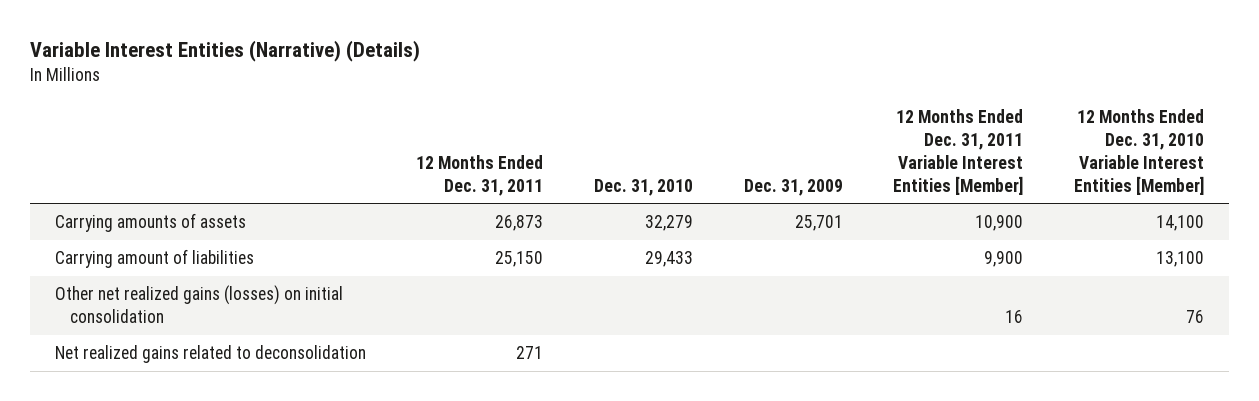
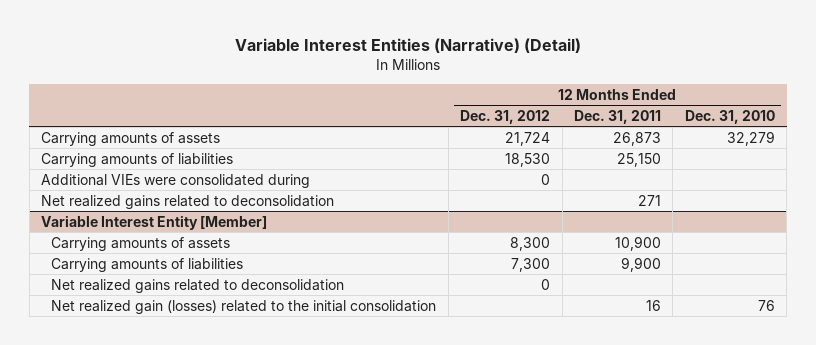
- Variable Interest Entities (Narrative) (Details)
+ Variable Interest Entities (Narrative) (Detail)
- | 12 Months Ended Dec. 31, 2011 | Dec. 31, 2010 | Dec. 31, 2009 | 12 Months Ended Dec. 31, 2011 Variable Interest Entities [Member] | 12 Months Ended Dec. 31, 2010 Variable Interest Entities [Member]
+ | 12 Months Ended Dec. 31, 2012 | 12 Months Ended Dec. 31, 2011 | 12 Months Ended Dec. 31, 2010
- Carrying amount of liabilities | 25,150 | 29,433 | | 9,900 | 13,100
- Other net realized gains (losses) on initial consolidation | | | | 16 | 76
+ Carrying amounts of liabilities | 18,530 | 25,150 |
+ Additional VIEs were consolidated during | 0 | |
+ Variable Interest Entity [Member]
+ Carrying amounts of assets | 8,300 | 10,900 |
+ Carrying amounts of liabilities | 7,300 | 9,900 |
+ Net realized gains related to deconsolidation | 0 | |
+ Net realized gain (losses) related to the initial consolidation | | 16 | 76

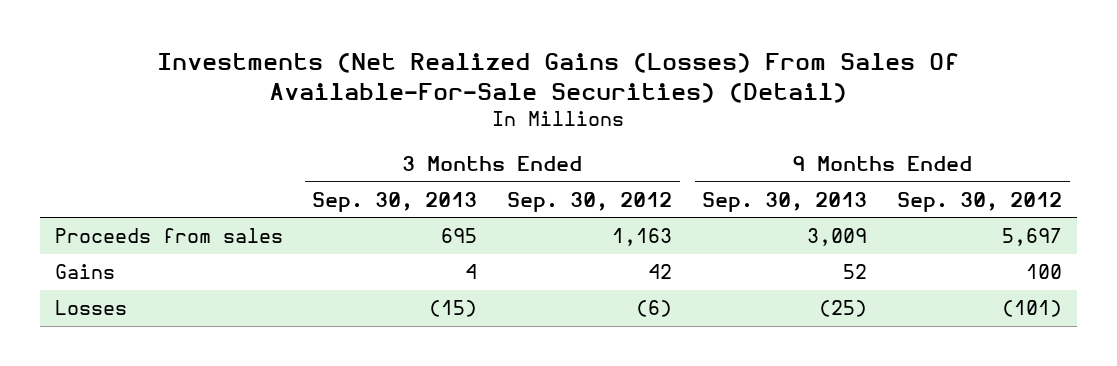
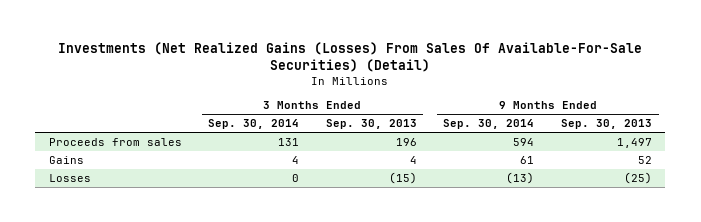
- | 3 Months Ended Sep. 30, 2013 | 3 Months Ended Sep. 30, 2012 | 9 Months Ended Sep. 30, 2013 | 9 Months Ended Sep. 30, 2012
+ | 3 Months Ended Sep. 30, 2014 | 3 Months Ended Sep. 30, 2013 | 9 Months Ended Sep. 30, 2014 | 9 Months Ended Sep. 30, 2013
- Proceeds from sales | 695 | 1,163 | 3,009 | 5,697
+ Proceeds from sales | 131 | 196 | 594 | 1,497

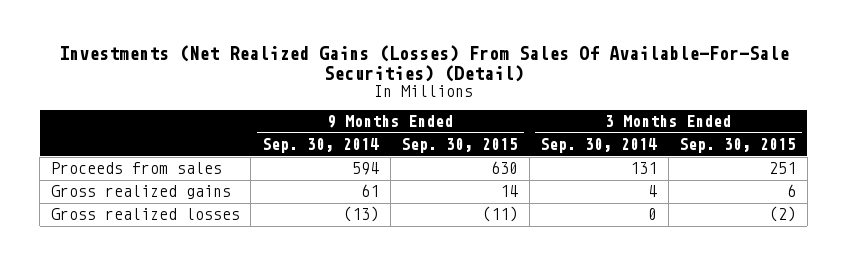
- | 3 Months Ended Sep. 30, 2014 | 3 Months Ended Sep. 30, 2013 | 9 Months Ended Sep. 30, 2014 | 9 Months Ended Sep. 30, 2013
+ | 9 Months Ended Sep. 30, 2014 | 9 Months Ended Sep. 30, 2015 | 3 Months Ended Sep. 30, 2014 | 3 Months Ended Sep. 30, 2015
- Gains | 4 | 4 | 61 | 52
- Losses | 0 | (15) | (13) | (25)
+ Gross realized gains | 61 | 14 | 4 | 6
+ Gross realized losses | (13) | (11) | 0 | (2)

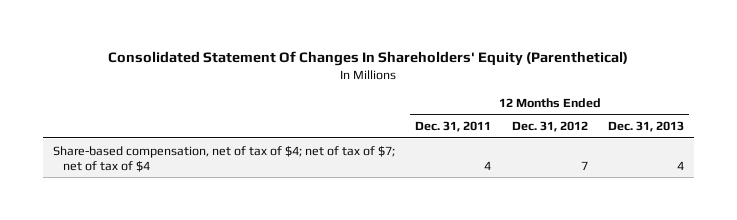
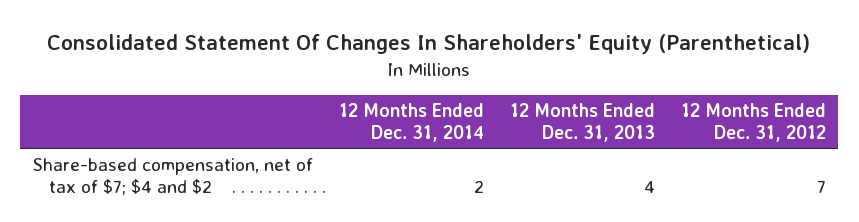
- | 12 Months Ended Dec. 31, 2011 | 12 Months Ended Dec. 31, 2012 | 12 Months Ended Dec. 31, 2013
+ | 12 Months Ended Dec. 31, 2014 | 12 Months Ended Dec. 31, 2013 | 12 Months Ended Dec. 31, 2012
- Share-based compensation, net of tax of $4; net of tax of $7; net of tax of $4 | 4 | 7 | 4
+ Share-based compensation, net of tax of $7; $4 and $2 | 2 | 4 | 7

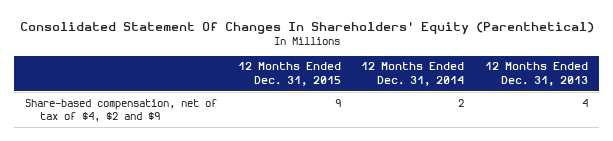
- | 12 Months Ended Dec. 31, 2014 | 12 Months Ended Dec. 31, 2013 | 12 Months Ended Dec. 31, 2012
+ | 12 Months Ended Dec. 31, 2015 | 12 Months Ended Dec. 31, 2014 | 12 Months Ended Dec. 31, 2013
- Share-based compensation, net of tax of $7; $4 and $2 | 2 | 4 | 7
+ Share-based compensation, net of tax of $4, $2 and $9 | 9 | 2 | 4

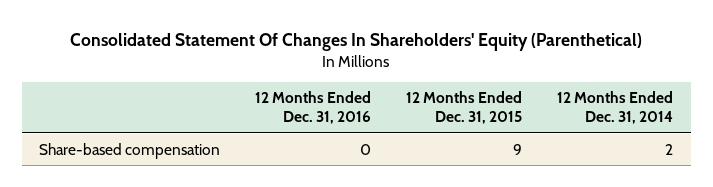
- | 12 Months Ended Dec. 31, 2015 | 12 Months Ended Dec. 31, 2014 | 12 Months Ended Dec. 31, 2013
+ | 12 Months Ended Dec. 31, 2016 | 12 Months Ended Dec. 31, 2015 | 12 Months Ended Dec. 31, 2014
- Share-based compensation, net of tax of $4, $2 and $9 | 9 | 2 | 4
+ Share-based compensation | 0 | 9 | 2

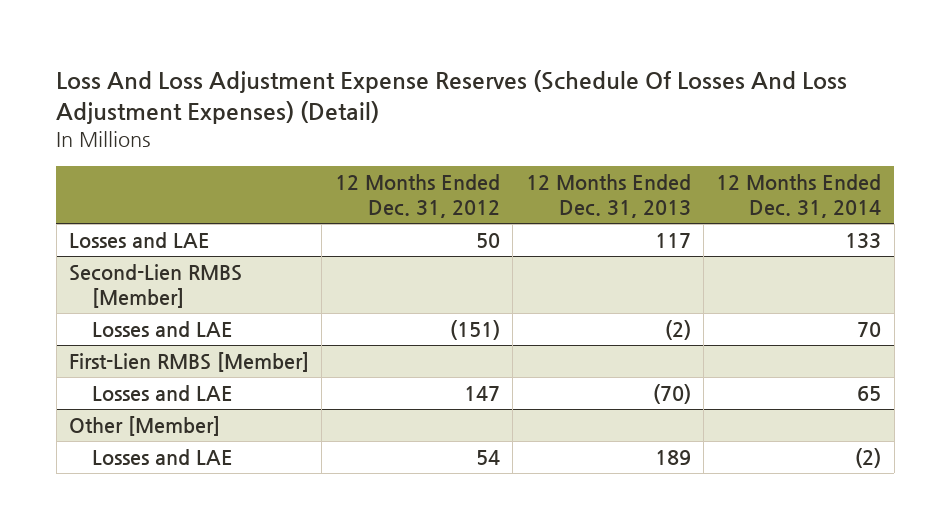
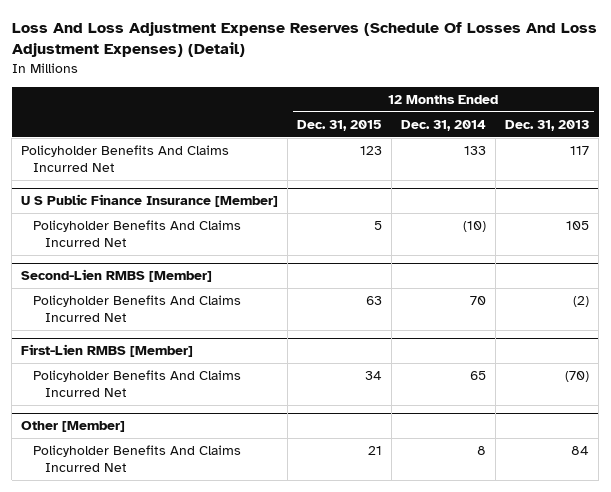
- | 12 Months Ended Dec. 31, 2012 | 12 Months Ended Dec. 31, 2013 | 12 Months Ended Dec. 31, 2014
+ | 12 Months Ended Dec. 31, 2015 | 12 Months Ended Dec. 31, 2014 | 12 Months Ended Dec. 31, 2013
- Losses and LAE | 50 | 117 | 133
+ Policyholder Benefits And Claims Incurred Net | 123 | 133 | 117
+ U S Public Finance Insurance [Member]
+ Policyholder Benefits And Claims Incurred Net | 5 | (10) | 105
@ Second-Lien RMBS [Member]
- Losses and LAE | (151) | (2) | 70
+ Policyholder Benefits And Claims Incurred Net | 63 | 70 | (2)
@ First-Lien RMBS [Member]
- Losses and LAE | 147 | (70) | 65
+ Policyholder Benefits And Claims Incurred Net | 34 | 65 | (70)
@ Other [Member]
- Losses and LAE | 54 | 189 | (2)
+ Policyholder Benefits And Claims Incurred Net | 21 | 8 | 84

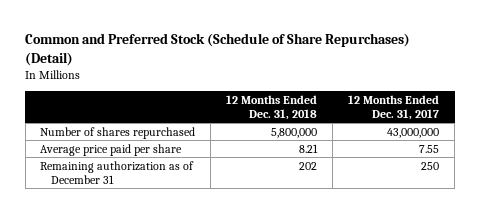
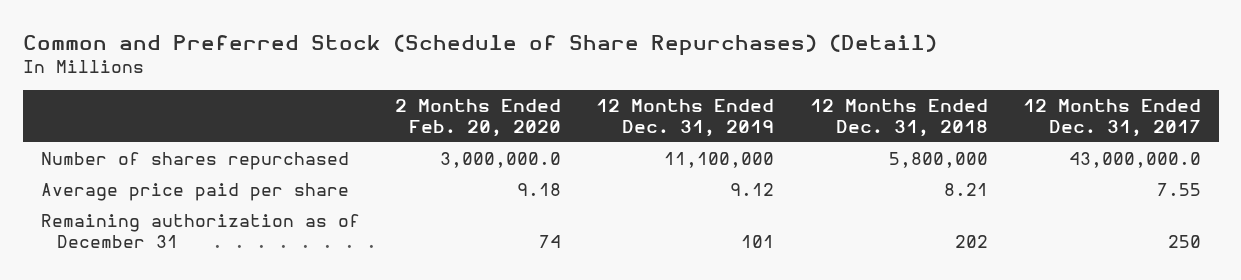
- | 12 Months Ended Dec. 31, 2018 | 12 Months Ended Dec. 31, 2017
+ | 2 Months Ended Feb. 20, 2020 | 12 Months Ended Dec. 31, 2019 | 12 Months Ended Dec. 31, 2018 | 12 Months Ended Dec. 31, 2017
- Number of shares repurchased | 5,800,000 | 43,000,000
+ Number of shares repurchased | 3,000,000.0 | 11,100,000 | 5,800,000 | 43,000,000.0

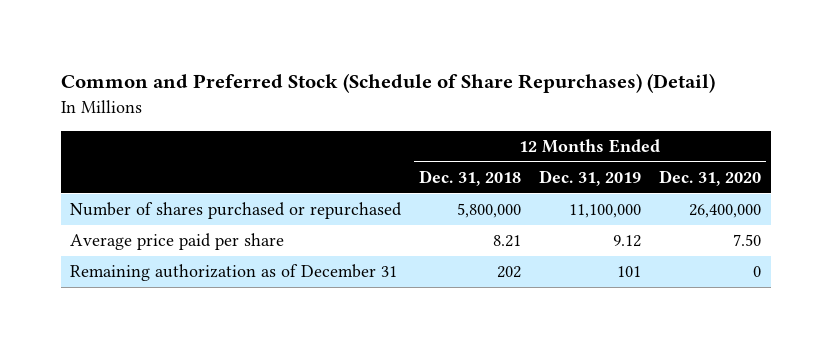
- | 2 Months Ended Feb. 20, 2020 | 12 Months Ended Dec. 31, 2019 | 12 Months Ended Dec. 31, 2018 | 12 Months Ended Dec. 31, 2017
+ | 12 Months Ended Dec. 31, 2018 | 12 Months Ended Dec. 31, 2019 | 12 Months Ended Dec. 31, 2020
- Number of shares repurchased | 3,000,000.0 | 11,100,000 | 5,800,000 | 43,000,000.0
+ Number of shares purchased or repurchased | 5,800,000 | 11,100,000 | 26,400,000

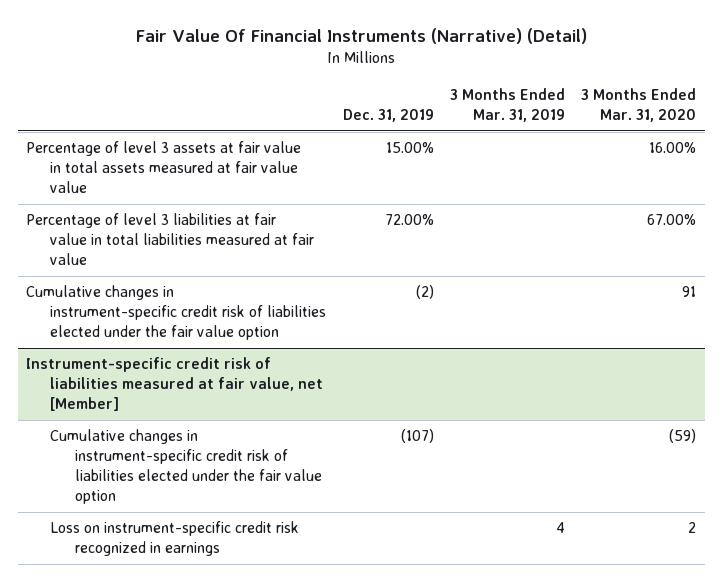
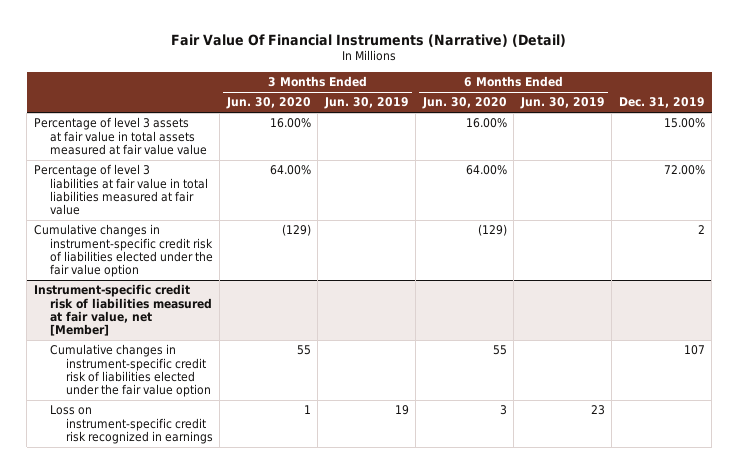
- | Dec. 31, 2019 | 3 Months Ended Mar. 31, 2019 | 3 Months Ended Mar. 31, 2020
+ | 3 Months Ended Jun. 30, 2020 | 3 Months Ended Jun. 30, 2019 | 6 Months Ended Jun. 30, 2020 | 6 Months Ended Jun. 30, 2019 | Dec. 31, 2019
- Cumulative changes in instrument-specific credit risk of liabilities elected under the fair value option | (2) | | 91
+ Cumulative changes in instrument-specific credit risk of liabilities elected under the fair value option | (129) | | (129) | | 2
@ Instrument-specific credit risk of liabilities measured at fair value, net [Member]
- Cumulative changes in instrument-specific credit risk of liabilities elected under the fair value option | (107) | | (59)
+ Cumulative changes in instrument-specific credit risk of liabilities elected under the fair value option | 55 | | 55 | | 107

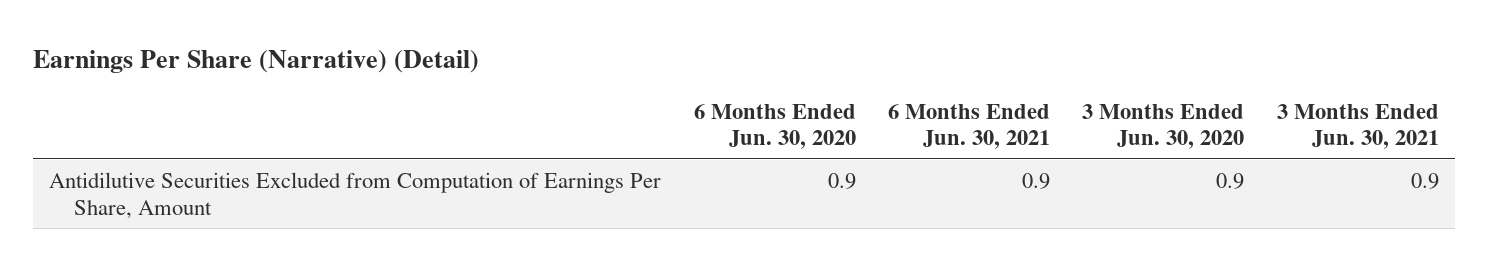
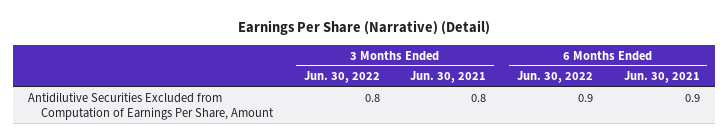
- | 6 Months Ended Jun. 30, 2020 | 6 Months Ended Jun. 30, 2021 | 3 Months Ended Jun. 30, 2020 | 3 Months Ended Jun. 30, 2021
+ | 3 Months Ended Jun. 30, 2022 | 3 Months Ended Jun. 30, 2021 | 6 Months Ended Jun. 30, 2022 | 6 Months Ended Jun. 30, 2021
- Antidilutive Securities Excluded from Computation of Earnings Per Share, Amount | 0.9 | 0.9 | 0.9 | 0.9
+ Antidilutive Securities Excluded from Computation of Earnings Per Share, Amount | 0.8 | 0.8 | 0.9 | 0.9

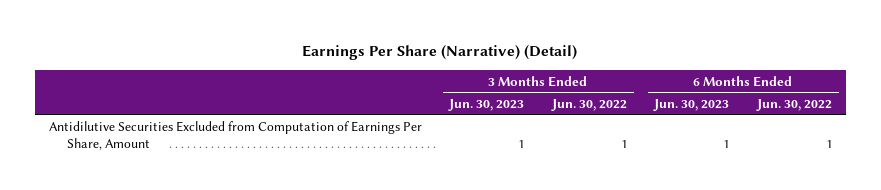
- | 3 Months Ended Jun. 30, 2022 | 3 Months Ended Jun. 30, 2021 | 6 Months Ended Jun. 30, 2022 | 6 Months Ended Jun. 30, 2021
+ | 3 Months Ended Jun. 30, 2023 | 3 Months Ended Jun. 30, 2022 | 6 Months Ended Jun. 30, 2023 | 6 Months Ended Jun. 30, 2022
- Antidilutive Securities Excluded from Computation of Earnings Per Share, Amount | 0.8 | 0.8 | 0.9 | 0.9
+ Antidilutive Securities Excluded from Computation of Earnings Per Share, Amount | 1 | 1 | 1 | 1

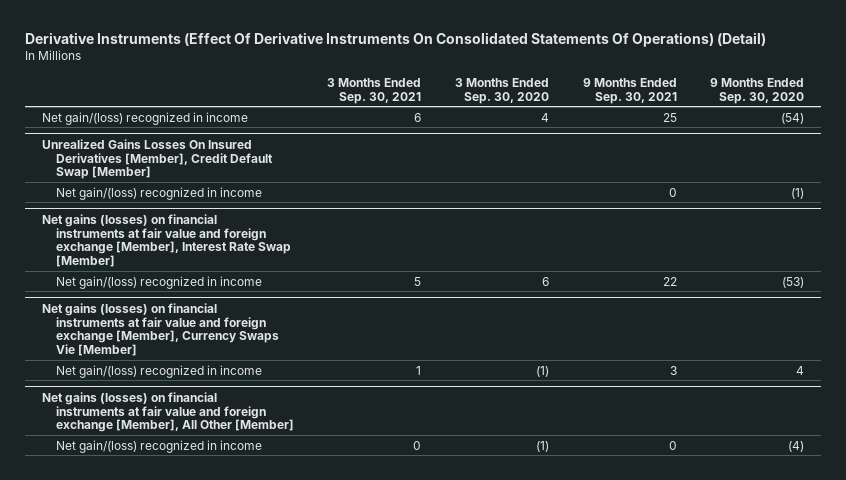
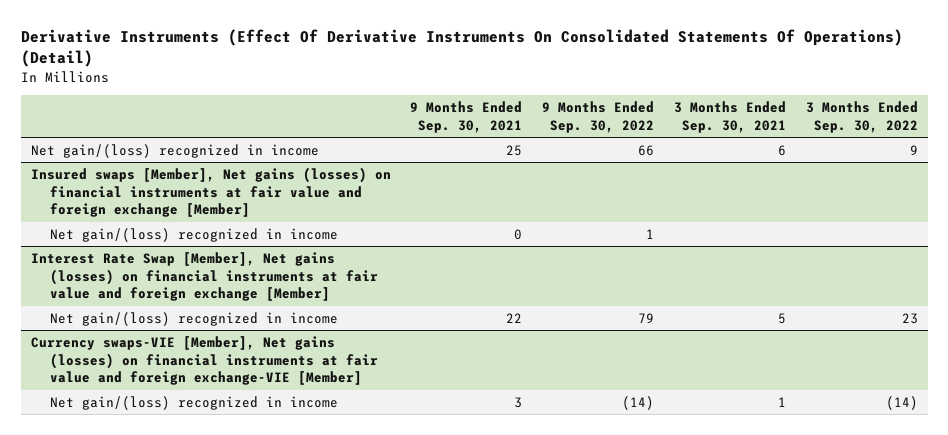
- | 3 Months Ended Sep. 30, 2021 | 3 Months Ended Sep. 30, 2020 | 9 Months Ended Sep. 30, 2021 | 9 Months Ended Sep. 30, 2020
+ | 9 Months Ended Sep. 30, 2021 | 9 Months Ended Sep. 30, 2022 | 3 Months Ended Sep. 30, 2021 | 3 Months Ended Sep. 30, 2022
- Unrealized Gains Losses On Insured Derivatives [Member], Credit Default Swap [Member]
+ Insured swaps [Member], Net gains (losses) on financial instruments at fair value and foreign exchange [Member]
- Net gains (losses) on financial instruments at fair value and foreign exchange [Member], Interest Rate Swap [Member]
+ Interest Rate Swap [Member], Net gains (losses) on financial instruments at fair value and foreign exchange [Member]
- Net gains (losses) on financial instruments at fair value and foreign exchange [Member], Currency Swaps Vie [Member]
+ Currency swaps-VIE [Member], Net gains (losses) on financial instruments at fair value and foreign exchange-VIE [Member]
- Net gains (losses) on financial instruments at fair value and foreign exchange [Member], All Other [Member]
- Net gain/(loss) recognized in income | 0 | (1) | 0 | (4)

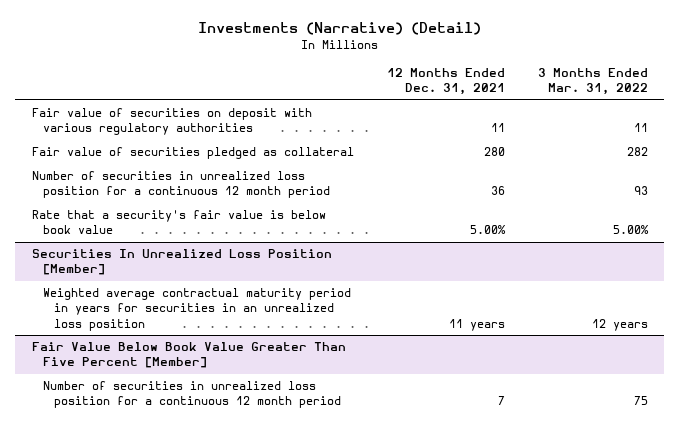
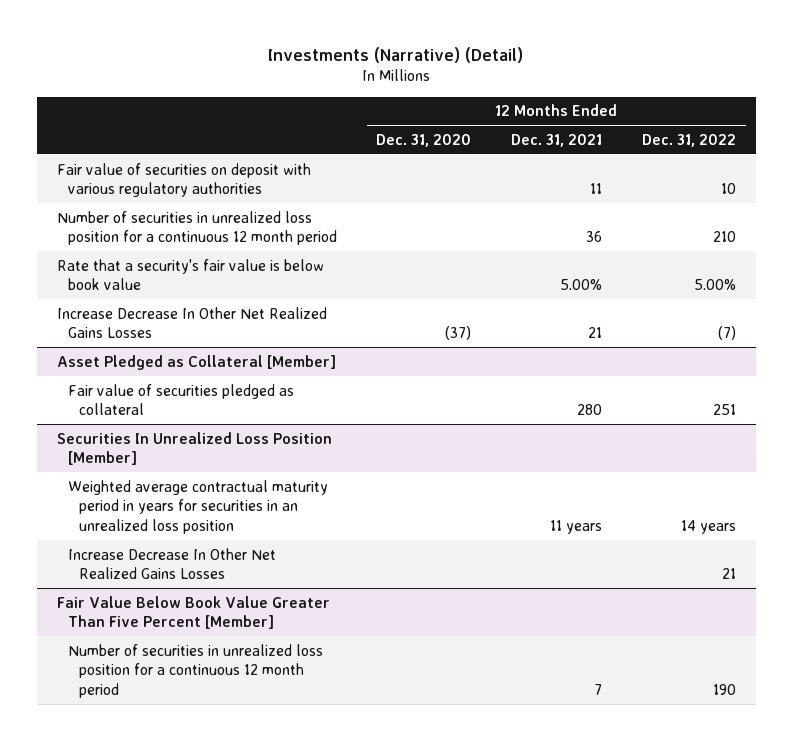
- | 12 Months Ended Dec. 31, 2021 | 3 Months Ended Mar. 31, 2022
+ | 12 Months Ended Dec. 31, 2020 | 12 Months Ended Dec. 31, 2021 | 12 Months Ended Dec. 31, 2022
- Fair value of securities pledged as collateral | 280 | 282
+ Increase Decrease In Other Net Realized Gains Losses | (37) | 21 | (7)
+ Asset Pledged as Collateral [Member]
+ Fair value of securities pledged as collateral | | 280 | 251
@ Securities In Unrealized Loss Position [Member]
+ Increase Decrease In Other Net Realized Gains Losses | | | 21

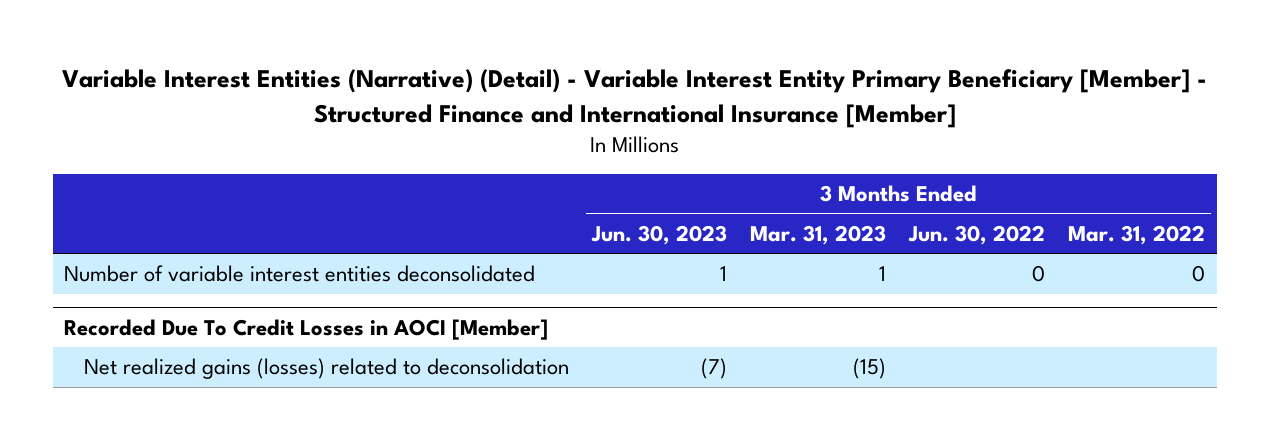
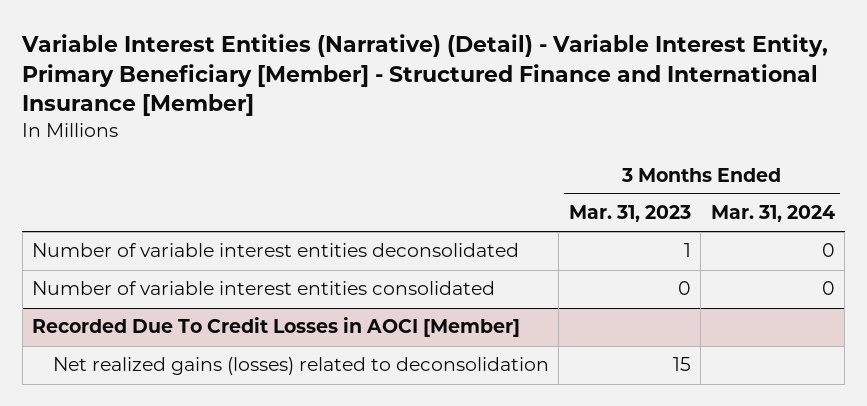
- Variable Interest Entities (Narrative) (Detail) - Variable Interest Entity Primary Beneficiary [Member] - Structured Finance and International Insurance [Member]
+ Variable Interest Entities (Narrative) (Detail) - Variable Interest Entity, Primary Beneficiary [Member] - Structured Finance and International Insurance [Member]
- | 3 Months Ended Jun. 30, 2023 | 3 Months Ended Mar. 31, 2023 | 3 Months Ended Jun. 30, 2022 | 3 Months Ended Mar. 31, 2022
+ | 3 Months Ended Mar. 31, 2023 | 3 Months Ended Mar. 31, 2024
+ Number of variable interest entities consolidated | 0 | 0
@ Recorded Due To Credit Losses in AOCI [Member]
- Net realized gains (losses) related to deconsolidation | (7) | (15) | |
+ Net realized gains (losses) related to deconsolidation | 15 |

